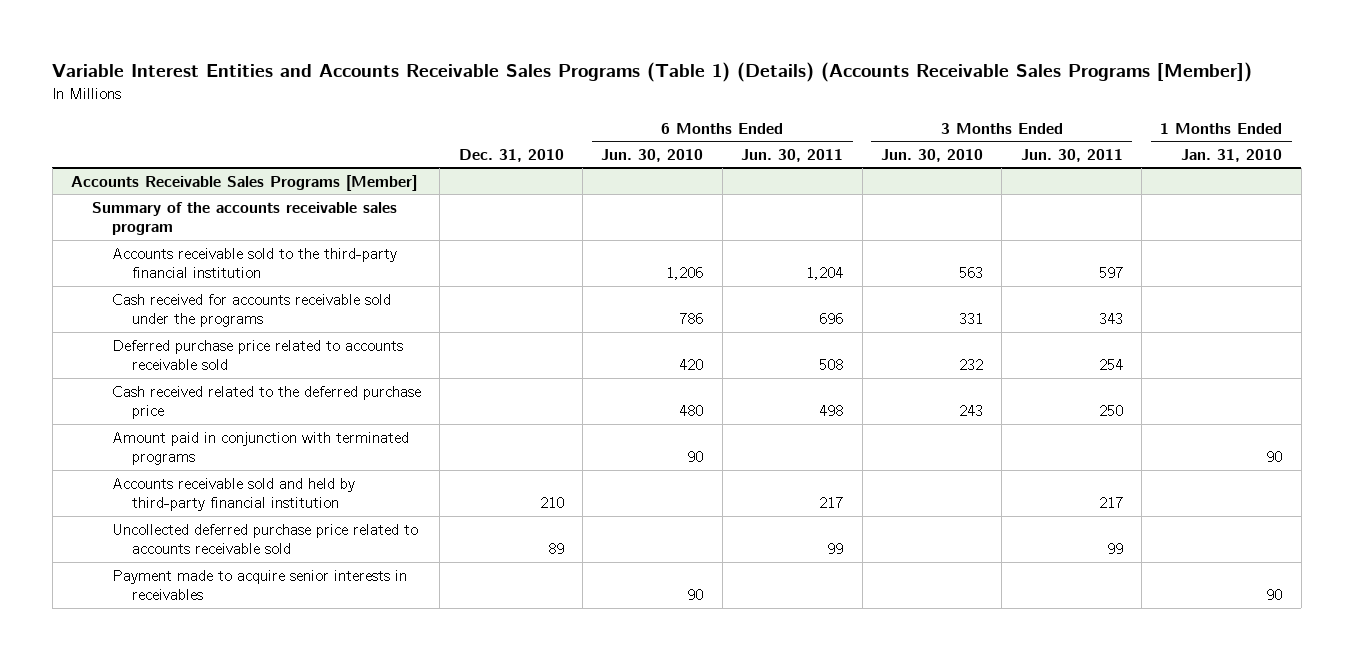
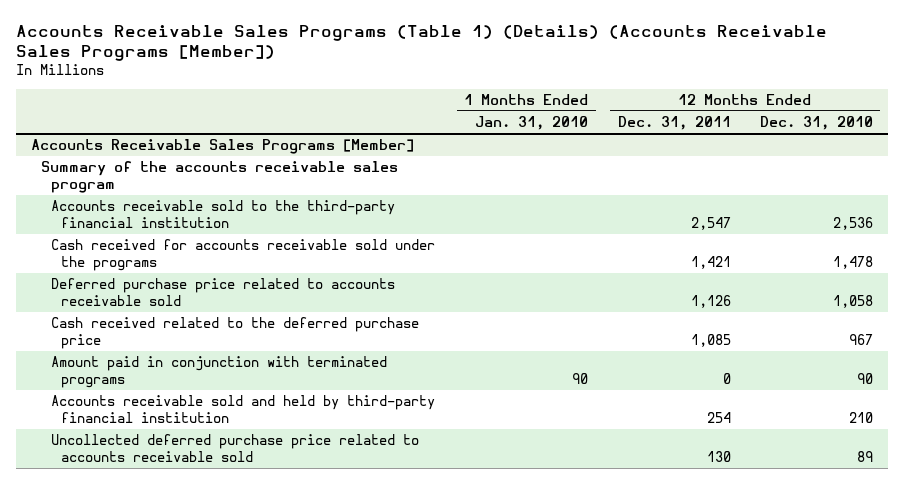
- Variable Interest Entities and Accounts Receivable Sales Programs (Table 1) (Details) (Accounts Receivable Sales Programs [Member])
+ Accounts Receivable Sales Programs (Table 1) (Details) (Accounts Receivable Sales Programs [Member])
- | Dec. 31, 2010 | 6 Months Ended Jun. 30, 2010 | 6 Months Ended Jun. 30, 2011 | 3 Months Ended Jun. 30, 2010 | 3 Months Ended Jun. 30, 2011 | 1 Months Ended Jan. 31, 2010
+ | 1 Months Ended Jan. 31, 2010 | 12 Months Ended Dec. 31, 2011 | 12 Months Ended Dec. 31, 2010
@ Accounts Receivable Sales Programs [Member]
- Payment made to acquire senior interests in receivables | | 90 | | | | 90

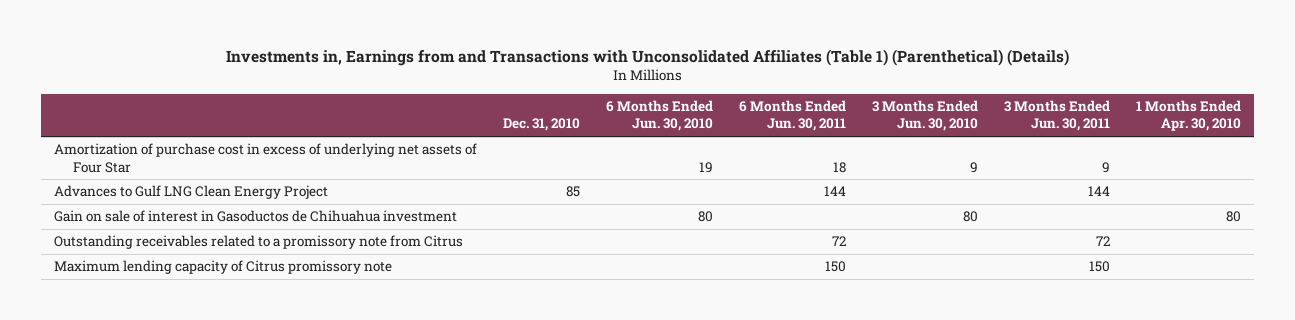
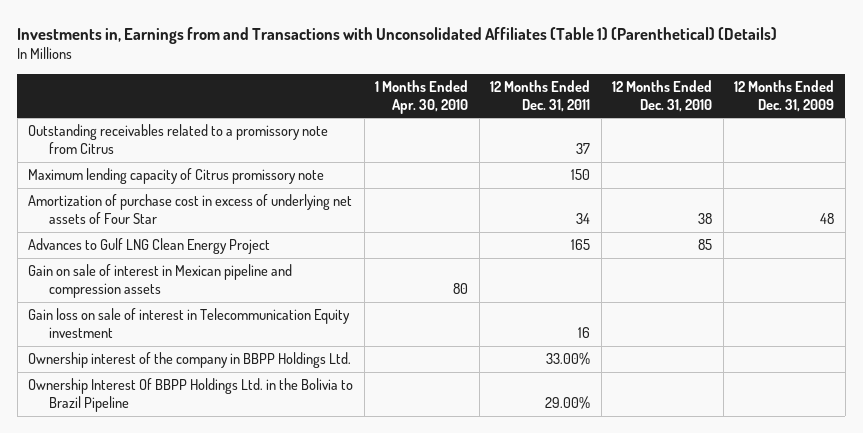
- | Dec. 31, 2010 | 6 Months Ended Jun. 30, 2010 | 6 Months Ended Jun. 30, 2011 | 3 Months Ended Jun. 30, 2010 | 3 Months Ended Jun. 30, 2011 | 1 Months Ended Apr. 30, 2010
+ | 1 Months Ended Apr. 30, 2010 | 12 Months Ended Dec. 31, 2011 | 12 Months Ended Dec. 31, 2010 | 12 Months Ended Dec. 31, 2009
- Gain on sale of interest in Gasoductos de Chihuahua investment | | 80 | | 80 | | 80
moved down: Amortization of purchase cost in excess of underlying net assets of Four Star | | 34 | 38 | 48
moved down: Advances to Gulf LNG Clean Energy Project | | 165 | 85 |
+ Gain on sale of interest in Mexican pipeline and compression assets | 80 | | |
+ Gain loss on sale of interest in Telecommunication Equity investment | | 16 | |
+ Ownership interest of the company in BBPP Holdings Ltd. | | 33.00% | |
+ Ownership Interest Of BBPP Holdings Ltd. in the Bolivia to Brazil Pipeline | | 29.00% | |

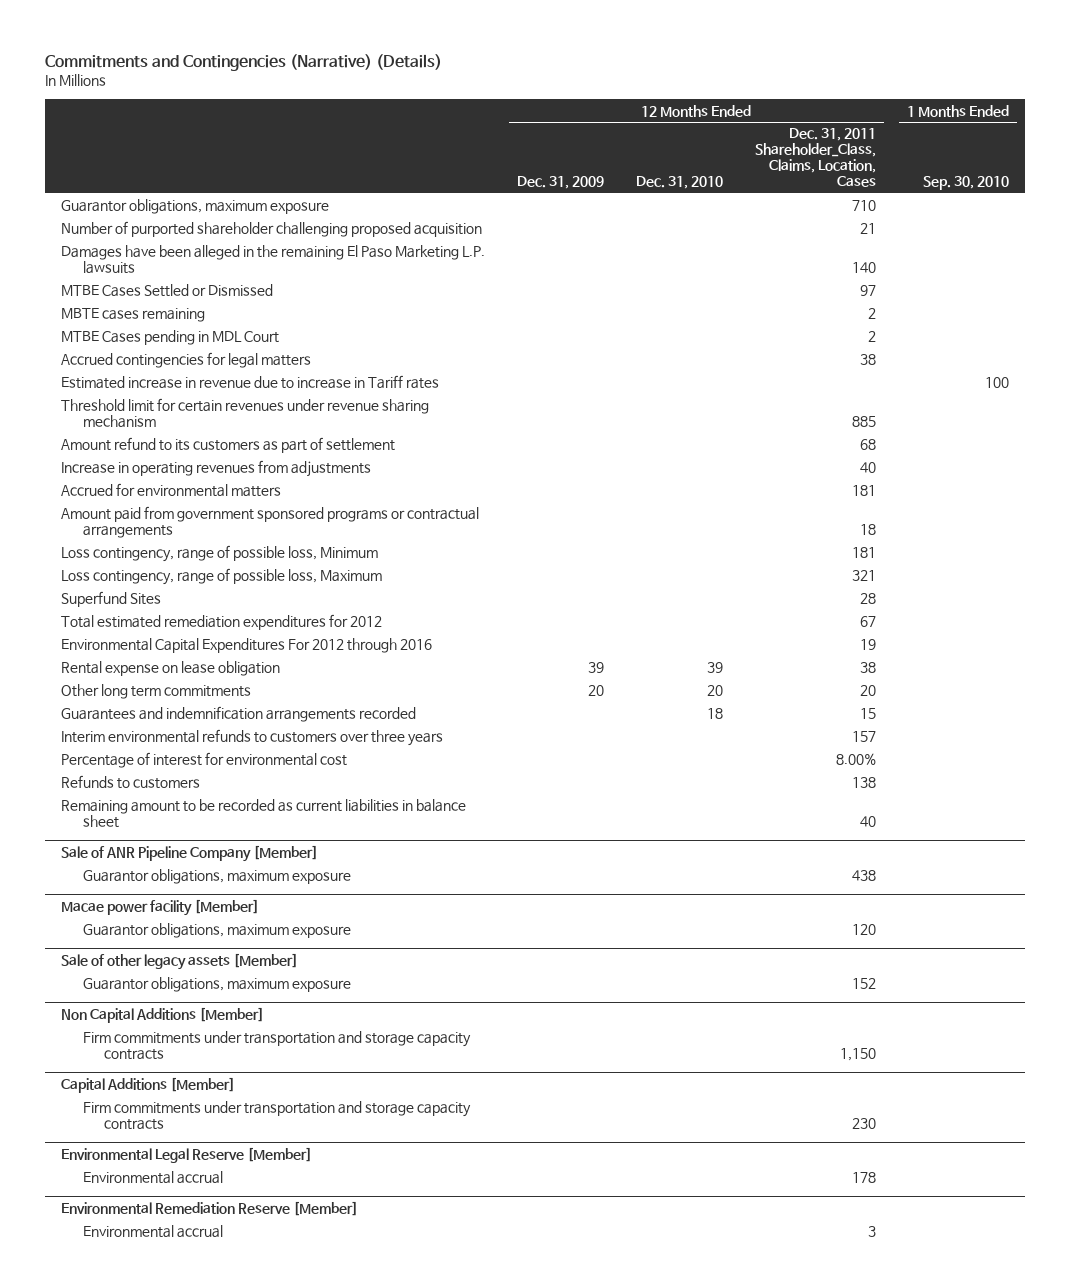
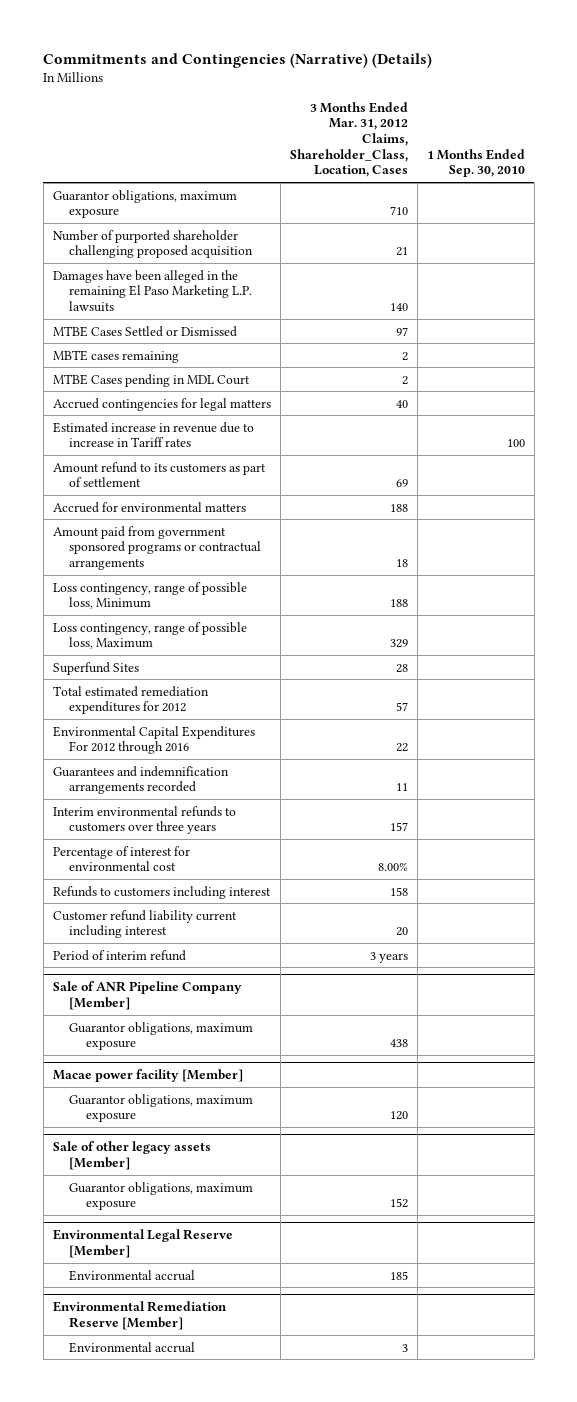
- | 12 Months Ended Dec. 31, 2009 | 12 Months Ended Dec. 31, 2010 | 12 Months Ended Dec. 31, 2011 Shareholder_Class, Claims, Location, Cases | 1 Months Ended Sep. 30, 2010
+ | 3 Months Ended Mar. 31, 2012 Claims, Shareholder_Class, Location, Cases | 1 Months Ended Sep. 30, 2010
- Threshold limit for certain revenues under revenue sharing mechanism | | | 885 |
- Increase in operating revenues from adjustments | | | 40 |
- Rental expense on lease obligation | 39 | 39 | 38 |
- Other long term commitments | 20 | 20 | 20 |
- Refunds to customers | | | 138 |
- Remaining amount to be recorded as current liabilities in balance sheet | | | 40 |
+ Refunds to customers including interest | 158 |
+ Customer refund liability current including interest | 20 |
+ Period of interim refund | 3 years |
- Non Capital Additions [Member]
- Firm commitments under transportation and storage capacity contracts | | | 1,150 |
- Capital Additions [Member]
- Firm commitments under transportation and storage capacity contracts | | | 230 |

